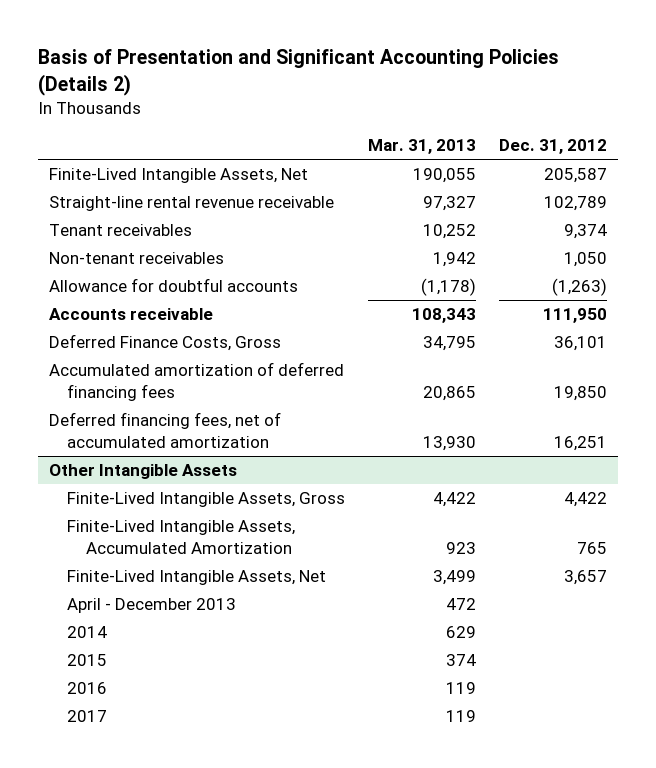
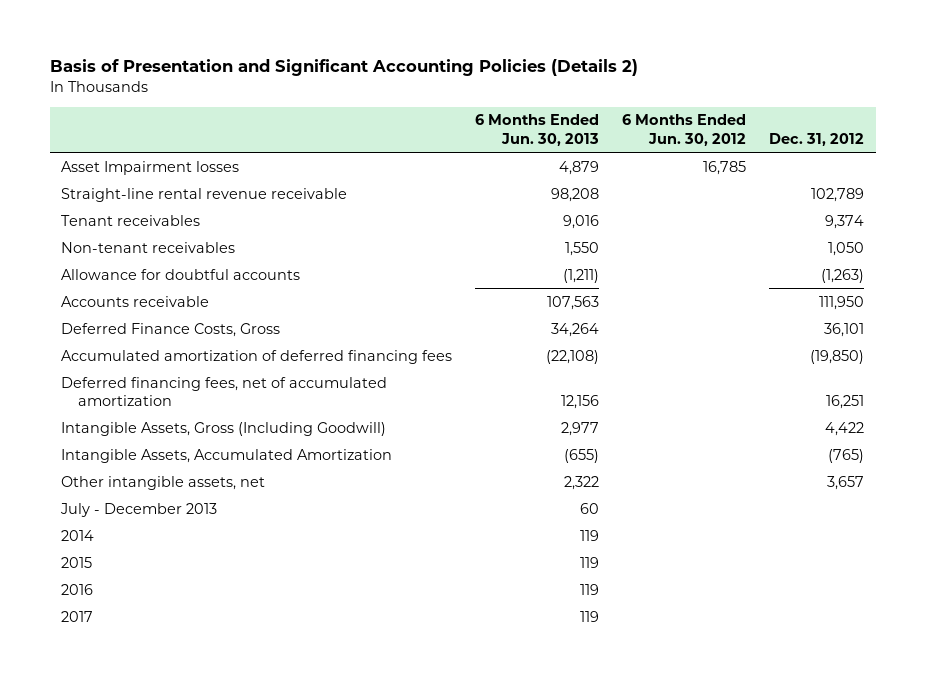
- | Mar. 31, 2013 | Dec. 31, 2012
+ | 6 Months Ended Jun. 30, 2013 | 6 Months Ended Jun. 30, 2012 | Dec. 31, 2012
- Finite-Lived Intangible Assets, Net | 190,055 | 205,587
+ Asset Impairment losses | 4,879 | 16,785 |
- Accumulated amortization of deferred financing fees | 20,865 | 19,850
+ Accumulated amortization of deferred financing fees | (22,108) | | (19,850)
- Other Intangible Assets
- Finite-Lived Intangible Assets, Gross | 4,422 | 4,422
- Finite-Lived Intangible Assets, Accumulated Amortization | 923 | 765
- Finite-Lived Intangible Assets, Net | 3,499 | 3,657
- April - December 2013 | 472 |
+ Intangible Assets, Gross (Including Goodwill) | 2,977 | | 4,422
+ Intangible Assets, Accumulated Amortization | (655) | | (765)
+ Other intangible assets, net | 2,322 | | 3,657
+ July - December 2013 | 60 | |

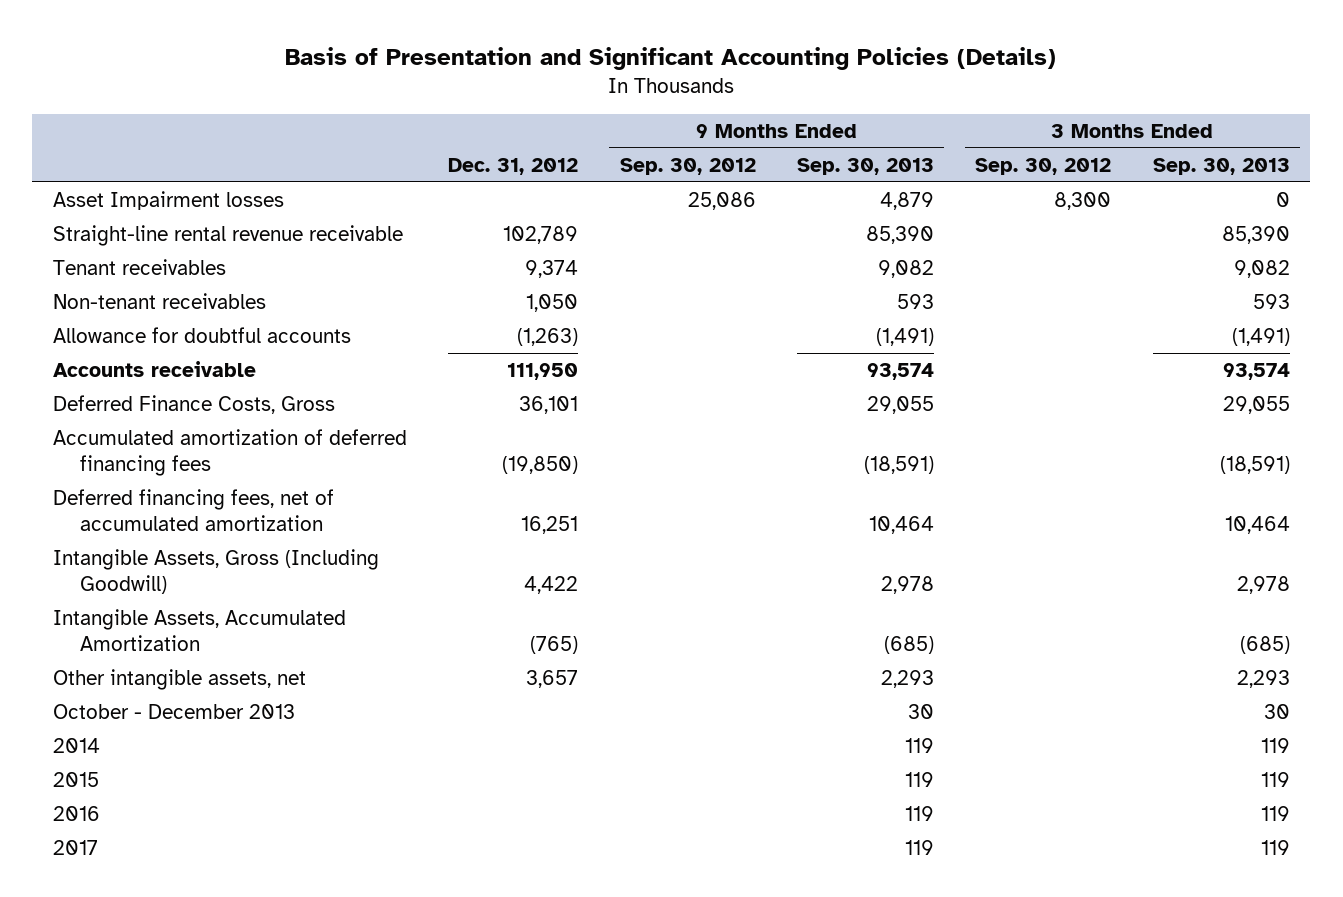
- Basis of Presentation and Significant Accounting Policies (Details 2)
+ Basis of Presentation and Significant Accounting Policies (Details)
- | 6 Months Ended Jun. 30, 2013 | 6 Months Ended Jun. 30, 2012 | Dec. 31, 2012
+ | Dec. 31, 2012 | 9 Months Ended Sep. 30, 2012 | 9 Months Ended Sep. 30, 2013 | 3 Months Ended Sep. 30, 2012 | 3 Months Ended Sep. 30, 2013
- July - December 2013 | 60 | |
+ October - December 2013 | | | 30 | | 30

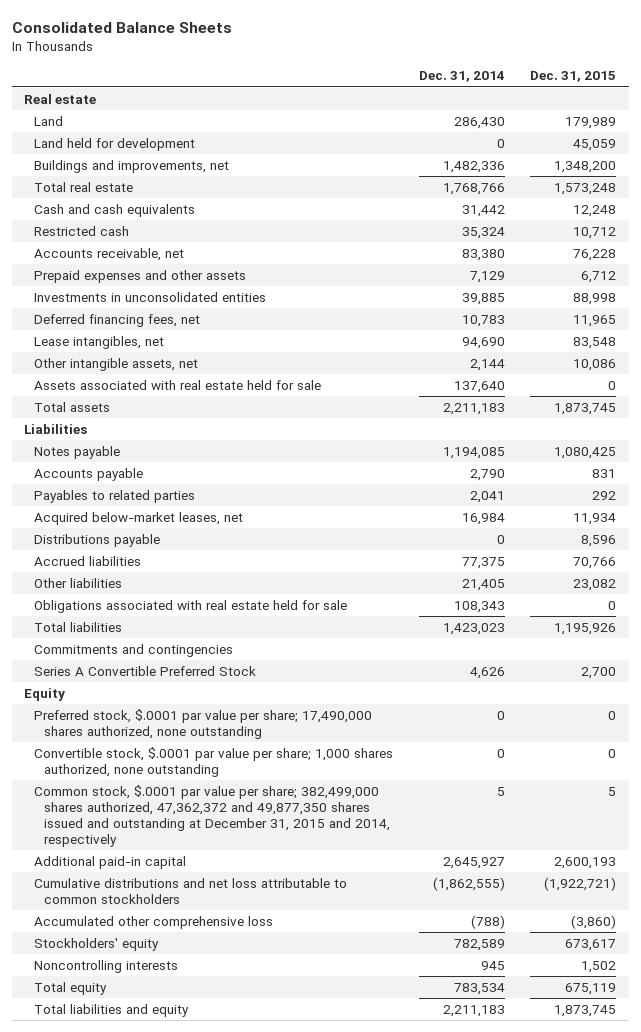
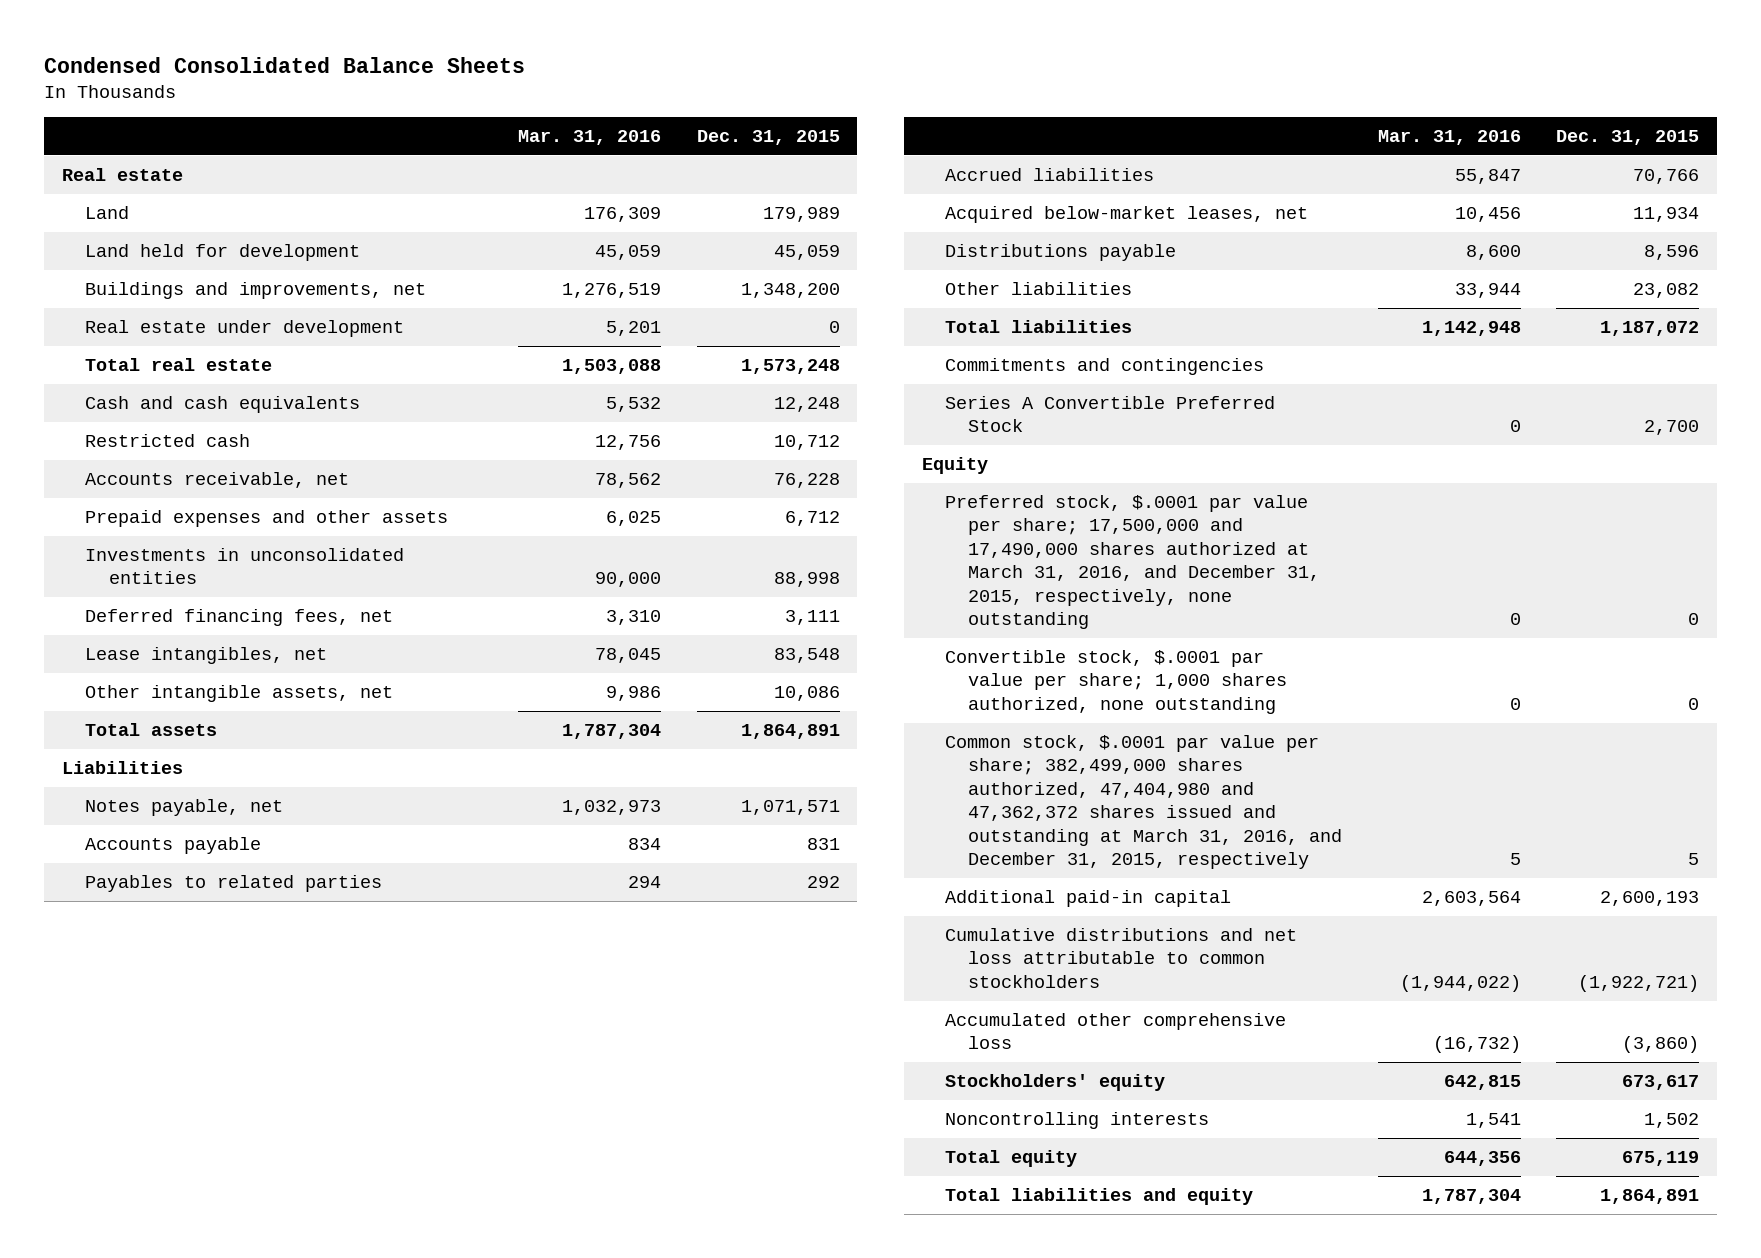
- Consolidated Balance Sheets
+ Condensed Consolidated Balance Sheets
- | Dec. 31, 2014 | Dec. 31, 2015
+ | Mar. 31, 2016 | Dec. 31, 2015
+ Real estate under development | 5,201 | 0
- Deferred financing fees, net | 10,783 | 11,965
+ Deferred financing fees, net | 3,310 | 3,111
- Assets associated with real estate held for sale | 137,640 | 0
- Total assets | 2,211,183 | 1,873,745
+ Total assets | 1,787,304 | 1,864,891
- Notes payable | 1,194,085 | 1,080,425
+ Notes payable, net | 1,032,973 | 1,071,571
moved up: Accrued liabilities | 55,847 | 70,766
- Obligations associated with real estate held for sale | 108,343 | 0
- Total liabilities | 1,423,023 | 1,195,926
+ Total liabilities | 1,142,948 | 1,187,072
- Preferred stock, $.0001 par value per share; 17,490,000 shares authorized, none outstanding | 0 | 0
+ Preferred stock, $.0001 par value per share; 17,500,000 and 17,490,000 shares authorized at March 31, 2016, and December 31, 2015, respectively, none outstanding | 0 | 0
- Common stock, $.0001 par value per share; 382,499,000 shares authorized, 47,362,372 and 49,877,350 shares issued and outstanding at December 31, 2015 and 2014, respectively | 5 | 5
+ Common stock, $.0001 par value per share; 382,499,000 shares authorized, 47,404,980 and 47,362,372 shares issued and outstanding at March 31, 2016, and December 31, 2015, respectively | 5 | 5
- Total liabilities and equity | 2,211,183 | 1,873,745
+ Total liabilities and equity | 1,787,304 | 1,864,891

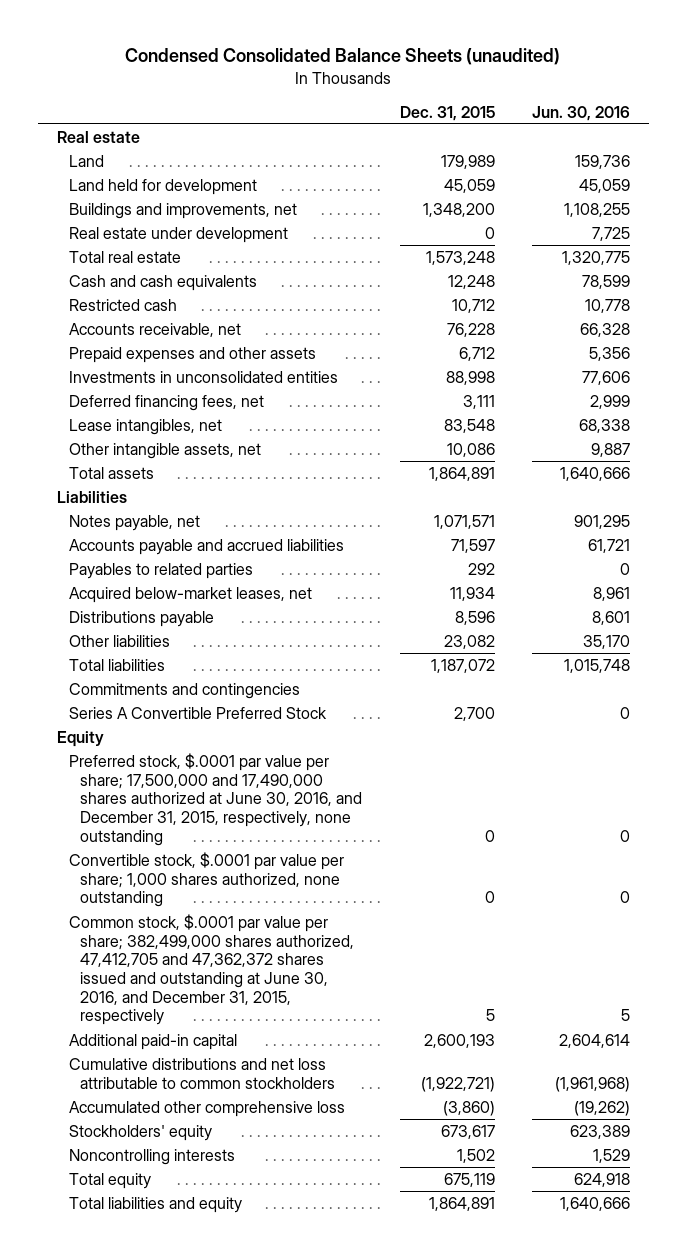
- Condensed Consolidated Balance Sheets
+ Condensed Consolidated Balance Sheets (unaudited)
- | Mar. 31, 2016 | Dec. 31, 2015
+ | Dec. 31, 2015 | Jun. 30, 2016
- Accounts payable | 834 | 831
+ Accounts payable and accrued liabilities | 71,597 | 61,721
- Accrued liabilities | 55,847 | 70,766
- Preferred stock, $.0001 par value per share; 17,500,000 and 17,490,000 shares authorized at March 31, 2016, and December 31, 2015, respectively, none outstanding | 0 | 0
+ Preferred stock, $.0001 par value per share; 17,500,000 and 17,490,000 shares authorized at June 30, 2016, and December 31, 2015, respectively, none outstanding | 0 | 0
- Common stock, $.0001 par value per share; 382,499,000 shares authorized, 47,404,980 and 47,362,372 shares issued and outstanding at March 31, 2016, and December 31, 2015, respectively | 5 | 5
+ Common stock, $.0001 par value per share; 382,499,000 shares authorized, 47,412,705 and 47,362,372 shares issued and outstanding at June 30, 2016, and December 31, 2015, respectively | 5 | 5

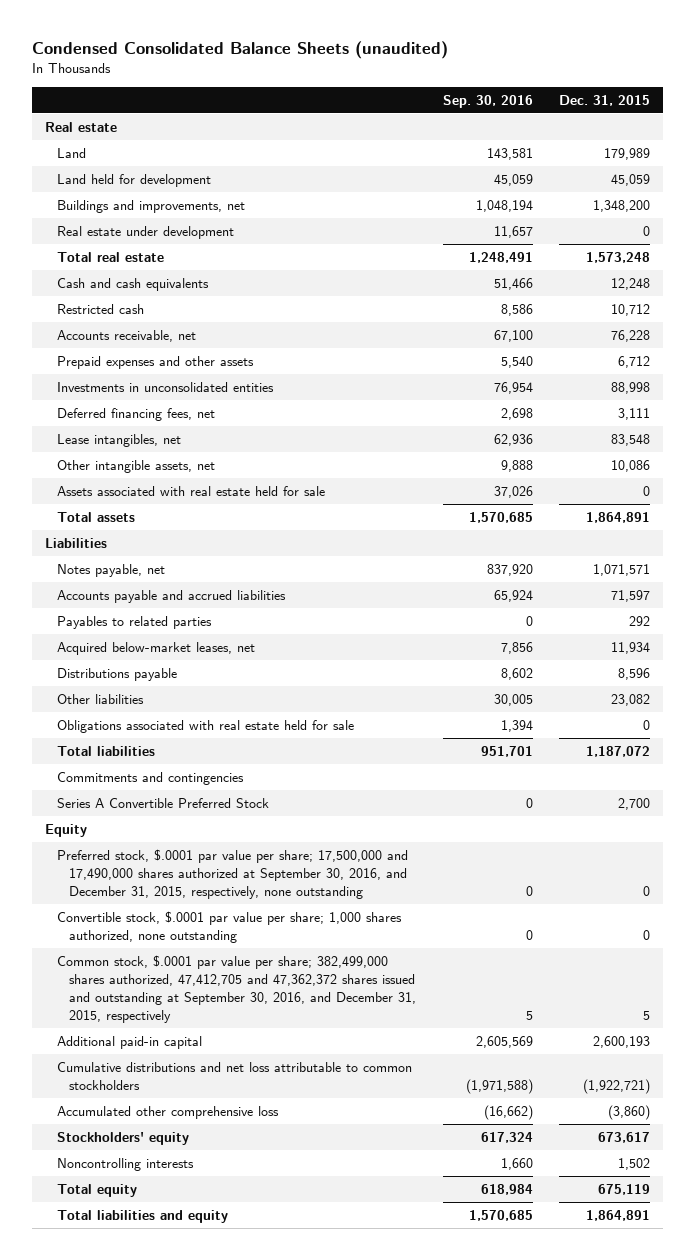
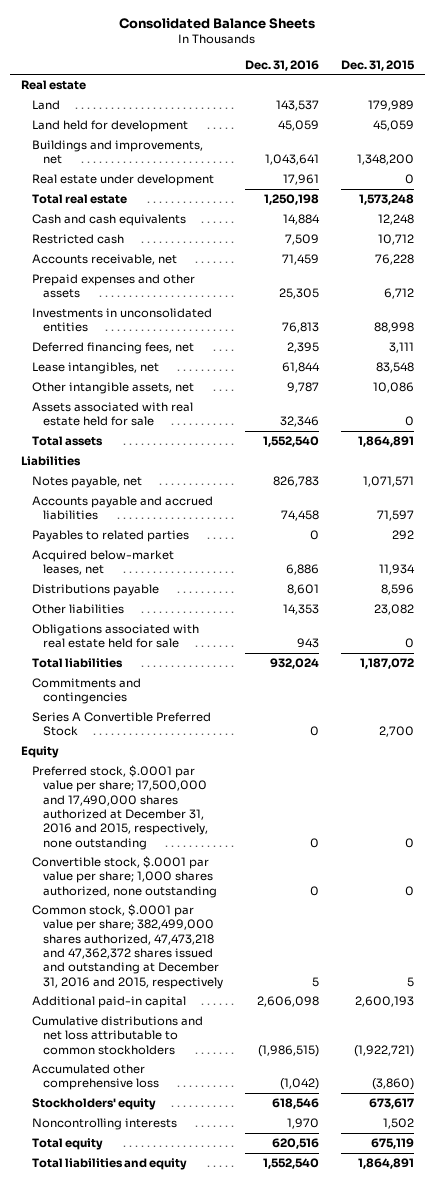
- Condensed Consolidated Balance Sheets (unaudited)
+ Consolidated Balance Sheets
- | Sep. 30, 2016 | Dec. 31, 2015
+ | Dec. 31, 2016 | Dec. 31, 2015
- Preferred stock, $.0001 par value per share; 17,500,000 and 17,490,000 shares authorized at September 30, 2016, and December 31, 2015, respectively, none outstanding | 0 | 0
+ Preferred stock, $.0001 par value per share; 17,500,000 and 17,490,000 shares authorized at December 31, 2016 and 2015, respectively, none outstanding | 0 | 0
- Common stock, $.0001 par value per share; 382,499,000 shares authorized, 47,412,705 and 47,362,372 shares issued and outstanding at September 30, 2016, and December 31, 2015, respectively | 5 | 5
+ Common stock, $.0001 par value per share; 382,499,000 shares authorized, 47,473,218 and 47,362,372 shares issued and outstanding at December 31, 2016 and 2015, respectively | 5 | 5

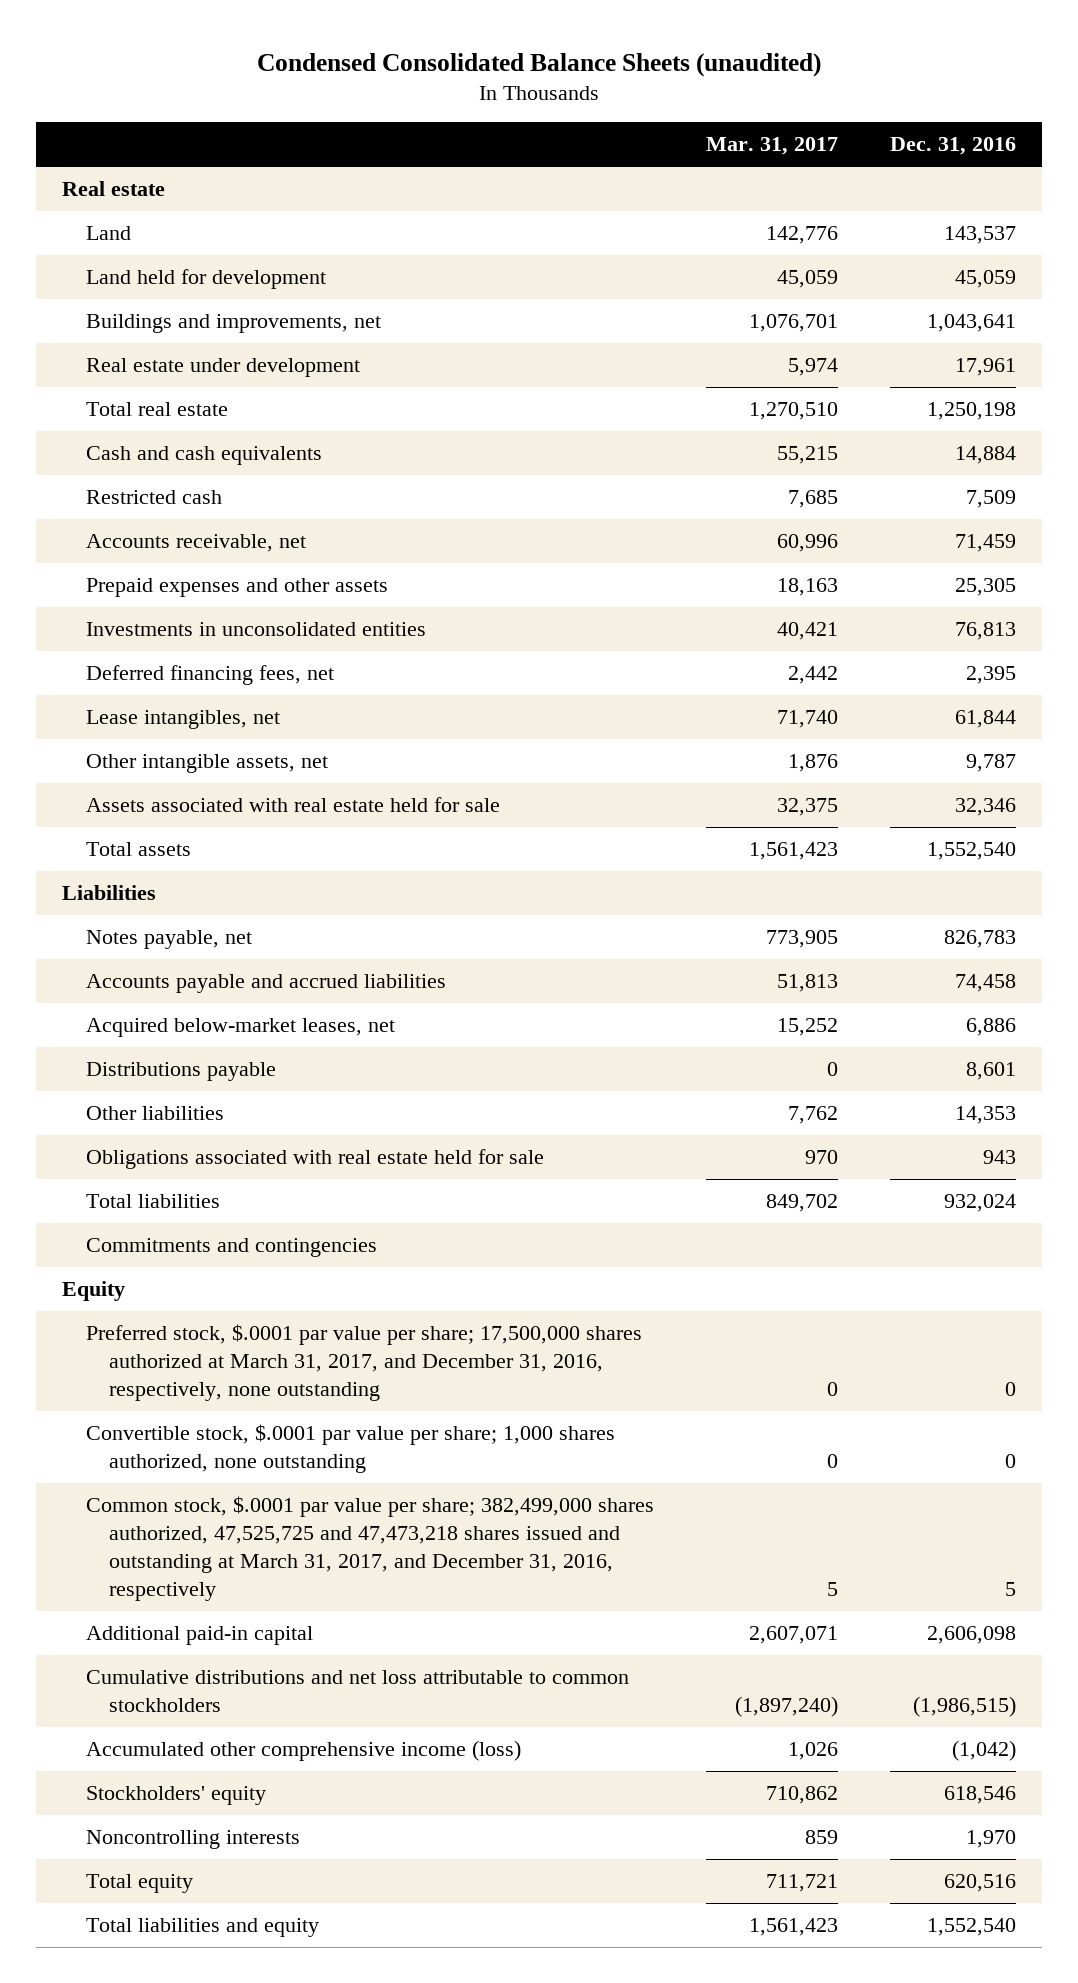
- Consolidated Balance Sheets
+ Condensed Consolidated Balance Sheets (unaudited)
- | Dec. 31, 2016 | Dec. 31, 2015
+ | Mar. 31, 2017 | Dec. 31, 2016
- Payables to related parties | 0 | 292
- Series A Convertible Preferred Stock | 0 | 2,700
- Preferred stock, $.0001 par value per share; 17,500,000 and 17,490,000 shares authorized at December 31, 2016 and 2015, respectively, none outstanding | 0 | 0
+ Preferred stock, $.0001 par value per share; 17,500,000 shares authorized at March 31, 2017, and December 31, 2016, respectively, none outstanding | 0 | 0
- Common stock, $.0001 par value per share; 382,499,000 shares authorized, 47,473,218 and 47,362,372 shares issued and outstanding at December 31, 2016 and 2015, respectively | 5 | 5
+ Common stock, $.0001 par value per share; 382,499,000 shares authorized, 47,525,725 and 47,473,218 shares issued and outstanding at March 31, 2017, and December 31, 2016, respectively | 5 | 5
- Accumulated other comprehensive loss | (1,042) | (3,860)
+ Accumulated other comprehensive income (loss) | 1,026 | (1,042)

